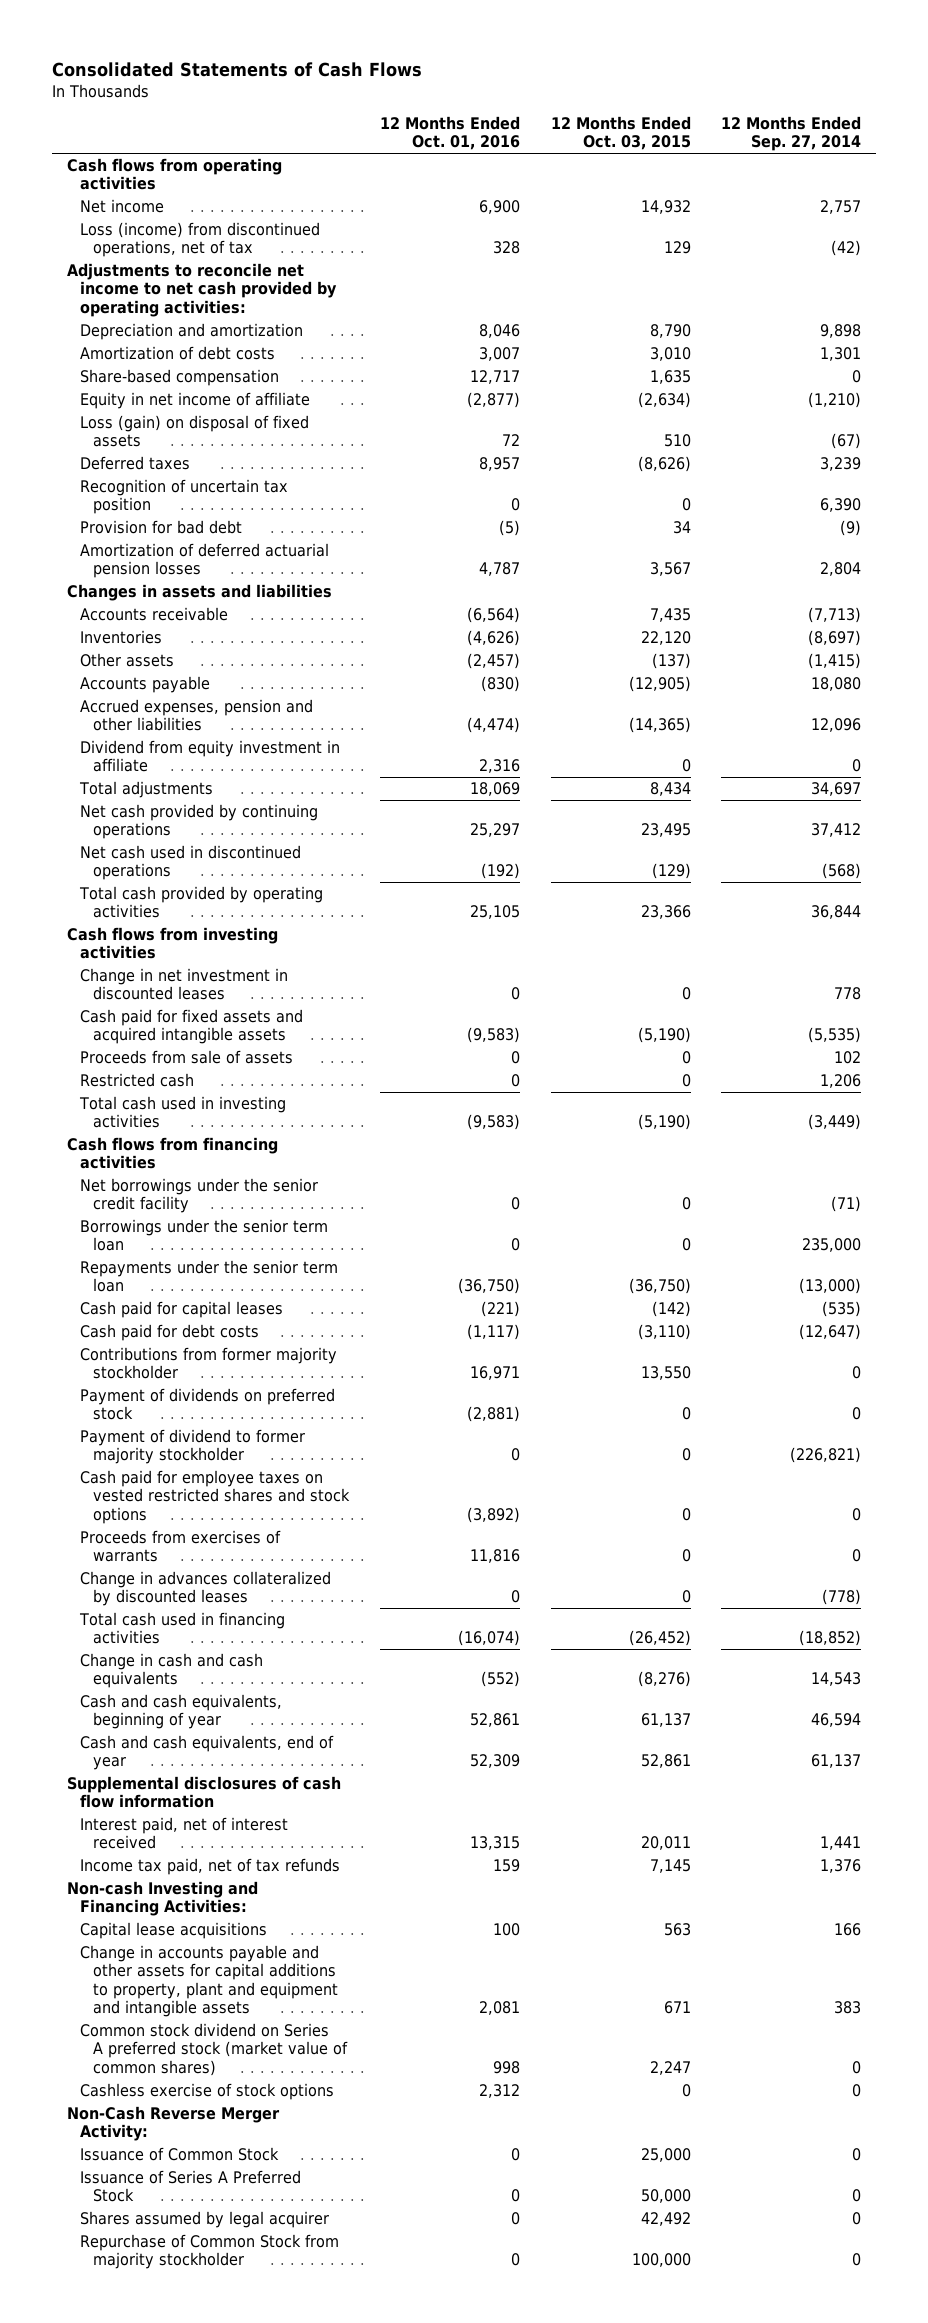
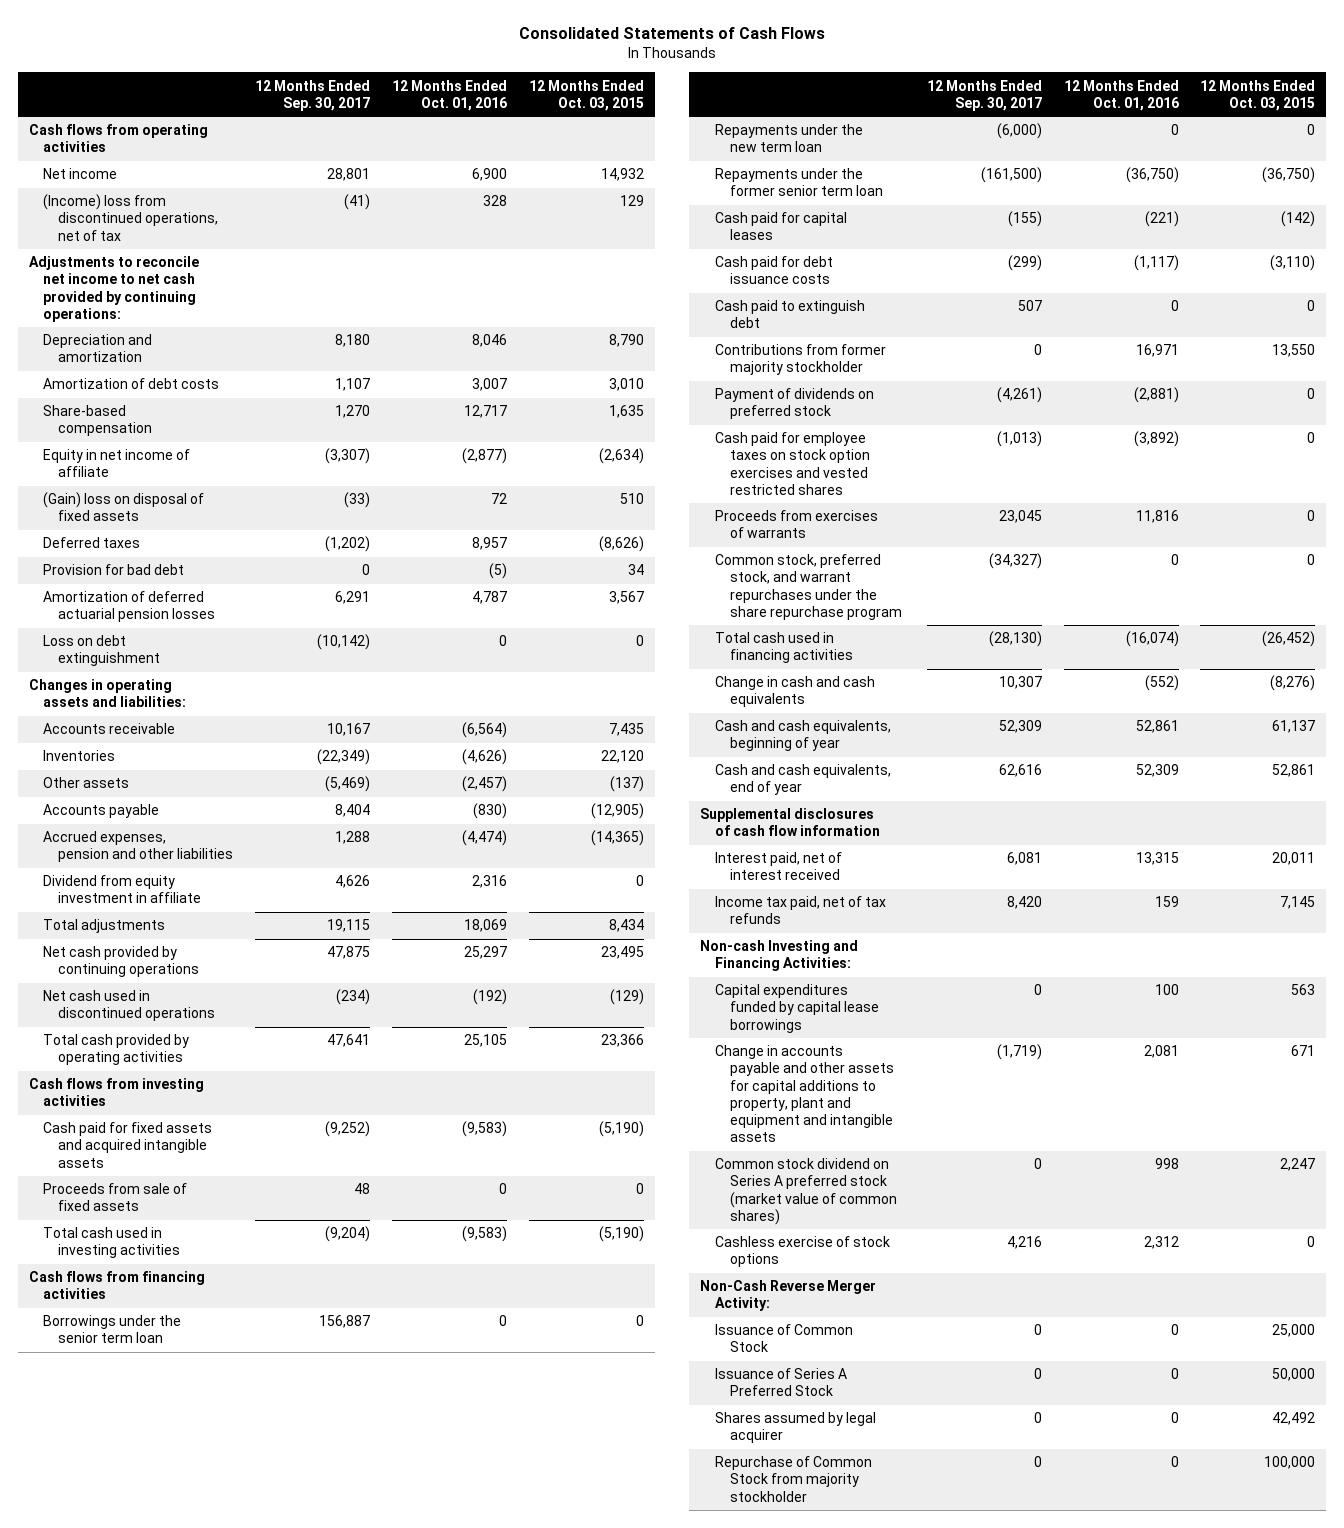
- | 12 Months Ended Oct. 01, 2016 | 12 Months Ended Oct. 03, 2015 | 12 Months Ended Sep. 27, 2014
+ | 12 Months Ended Sep. 30, 2017 | 12 Months Ended Oct. 01, 2016 | 12 Months Ended Oct. 03, 2015
- Loss (income) from discontinued operations, net of tax | 328 | 129 | (42)
- Adjustments to reconcile net income to net cash provided by operating activities:
+ (Income) loss from discontinued operations, net of tax | (41) | 328 | 129
+ Adjustments to reconcile net income to net cash provided by continuing operations:
- Loss (gain) on disposal of fixed assets | 72 | 510 | (67)
+ (Gain) loss on disposal of fixed assets | (33) | 72 | 510
- Recognition of uncertain tax position | 0 | 0 | 6,390
- Changes in assets and liabilities
+ Loss on debt extinguishment | (10,142) | 0 | 0
+ Changes in operating assets and liabilities:
- Change in net investment in discounted leases | 0 | 0 | 778
- Proceeds from sale of assets | 0 | 0 | 102
- Restricted cash | 0 | 0 | 1,206
+ Proceeds from sale of fixed assets | 48 | 0 | 0
- Net borrowings under the senior credit facility | 0 | 0 | (71)
- Repayments under the senior term loan | (36,750) | (36,750) | (13,000)
+ Repayments under the new term loan | (6,000) | 0 | 0
+ Repayments under the former senior term loan | (161,500) | (36,750) | (36,750)
- Cash paid for debt costs | (1,117) | (3,110) | (12,647)
+ Cash paid for debt issuance costs | (299) | (1,117) | (3,110)
+ Cash paid to extinguish debt | 507 | 0 | 0
- Payment of dividend to former majority stockholder | 0 | 0 | (226,821)
- Cash paid for employee taxes on vested restricted shares and stock options | (3,892) | 0 | 0
+ Cash paid for employee taxes on stock option exercises and vested restricted shares | (1,013) | (3,892) | 0
- Change in advances collateralized by discounted leases | 0 | 0 | (778)
+ Common stock, preferred stock, and warrant repurchases under the share repurchase program | (34,327) | 0 | 0
- Capital lease acquisitions | 100 | 563 | 166
+ Capital expenditures funded by capital lease borrowings | 0 | 100 | 563

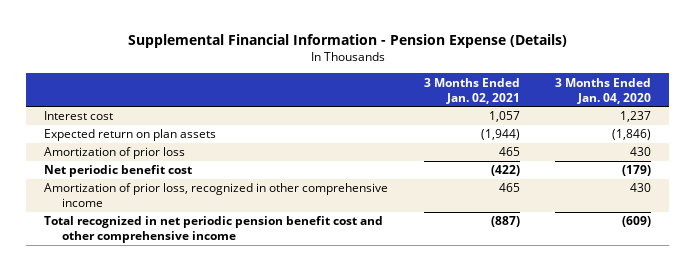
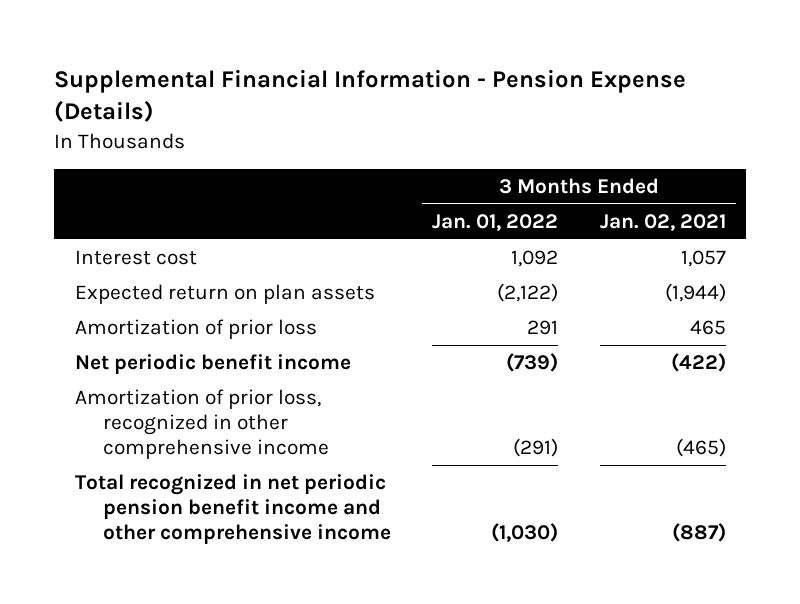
- | 3 Months Ended Jan. 02, 2021 | 3 Months Ended Jan. 04, 2020
+ | 3 Months Ended Jan. 01, 2022 | 3 Months Ended Jan. 02, 2021
- Net periodic benefit cost | (422) | (179)
- Amortization of prior loss, recognized in other comprehensive income | 465 | 430
- Total recognized in net periodic pension benefit cost and other comprehensive income | (887) | (609)
+ Net periodic benefit income | (739) | (422)
+ Amortization of prior loss, recognized in other comprehensive income | (291) | (465)
+ Total recognized in net periodic pension benefit income and other comprehensive income | (1,030) | (887)

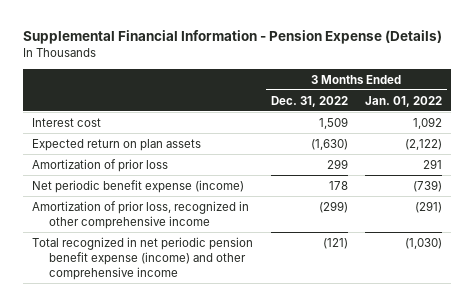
- | 3 Months Ended Jan. 01, 2022 | 3 Months Ended Jan. 02, 2021
+ | 3 Months Ended Dec. 31, 2022 | 3 Months Ended Jan. 01, 2022
- Net periodic benefit income | (739) | (422)
+ Net periodic benefit expense (income) | 178 | (739)
- Total recognized in net periodic pension benefit income and other comprehensive income | (1,030) | (887)
+ Total recognized in net periodic pension benefit expense (income) and other comprehensive income | (121) | (1,030)

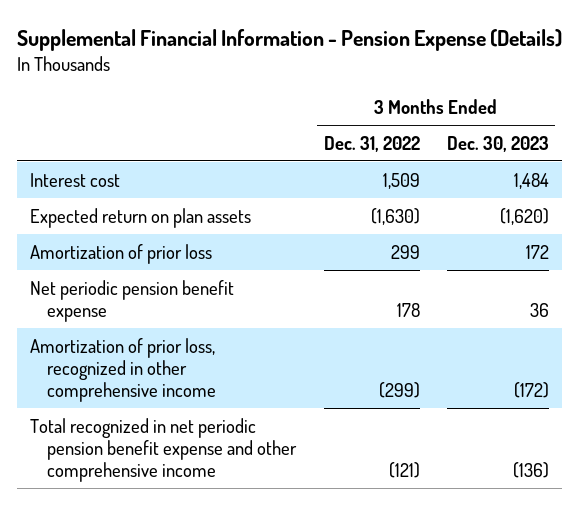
- | 3 Months Ended Dec. 31, 2022 | 3 Months Ended Jan. 01, 2022
+ | 3 Months Ended Dec. 31, 2022 | 3 Months Ended Dec. 30, 2023
- Net periodic benefit expense (income) | 178 | (739)
+ Net periodic pension benefit expense | 178 | 36
- Total recognized in net periodic pension benefit expense (income) and other comprehensive income | (121) | (1,030)
+ Total recognized in net periodic pension benefit expense and other comprehensive income | (121) | (136)

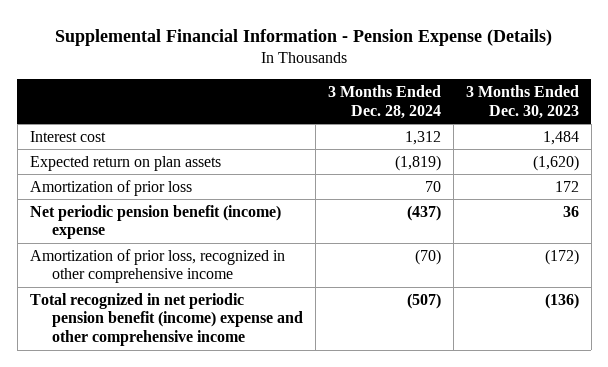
- | 3 Months Ended Dec. 31, 2022 | 3 Months Ended Dec. 30, 2023
+ | 3 Months Ended Dec. 28, 2024 | 3 Months Ended Dec. 30, 2023
- Net periodic pension benefit expense | 178 | 36
+ Net periodic pension benefit (income) expense | (437) | 36
- Total recognized in net periodic pension benefit expense and other comprehensive income | (121) | (136)
+ Total recognized in net periodic pension benefit (income) expense and other comprehensive income | (507) | (136)

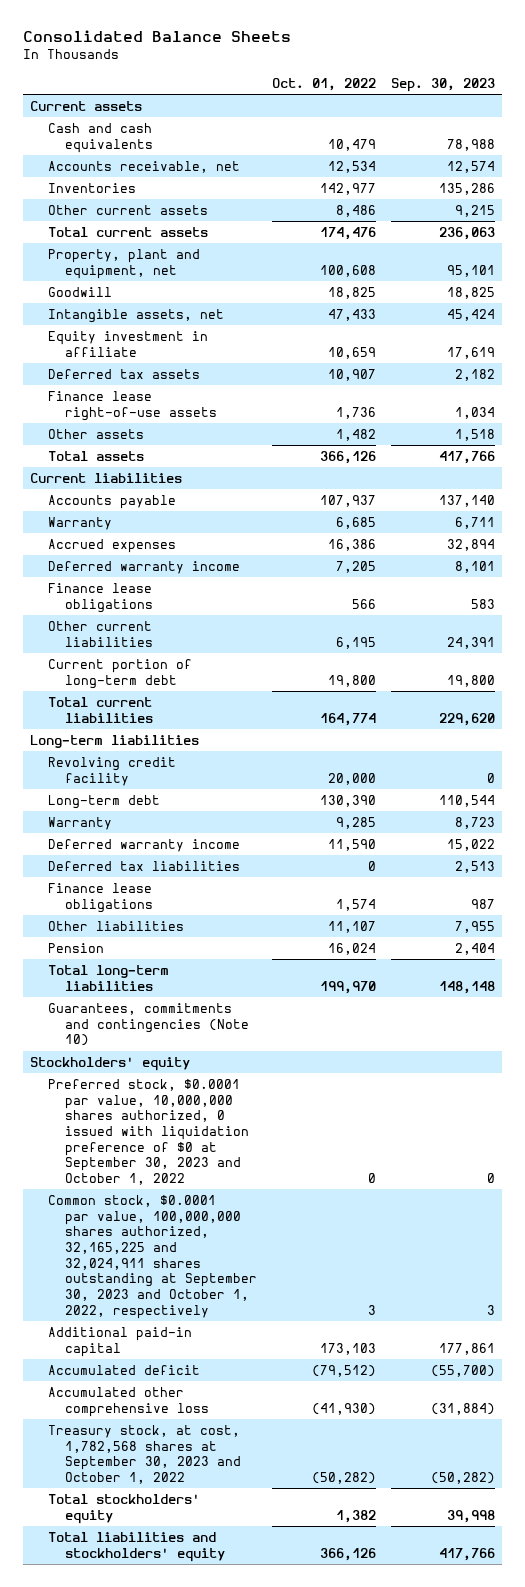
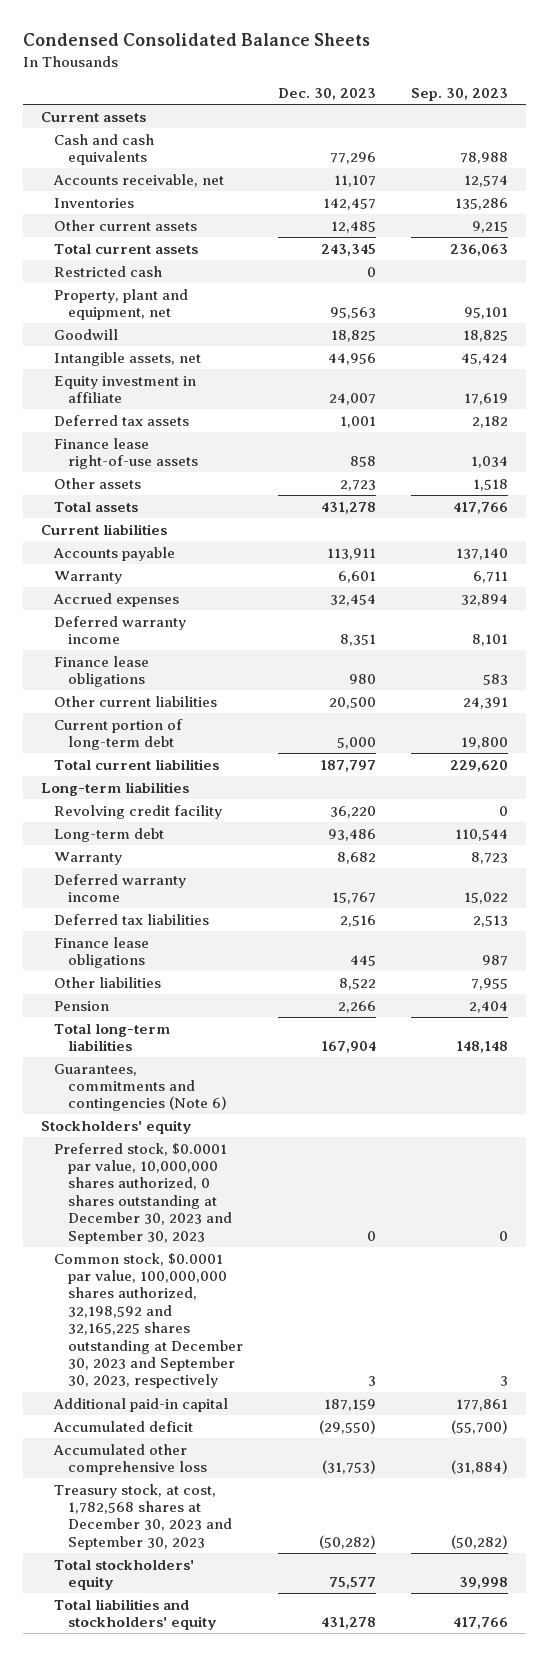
- Consolidated Balance Sheets
+ Condensed Consolidated Balance Sheets
- | Oct. 01, 2022 | Sep. 30, 2023
+ | Dec. 30, 2023 | Sep. 30, 2023
+ Restricted cash | 0 |
- Guarantees, commitments and contingencies (Note 10)
+ Guarantees, commitments and contingencies (Note 6)
- Preferred stock, $0.0001 par value, 10,000,000 shares authorized, 0 issued with liquidation preference of $0 at September 30, 2023 and October 1, 2022 | 0 | 0
- Common stock, $0.0001 par value, 100,000,000 shares authorized, 32,165,225 and 32,024,911 shares outstanding at September 30, 2023 and October 1, 2022, respectively | 3 | 3
+ Preferred stock, $0.0001 par value, 10,000,000 shares authorized, 0 shares outstanding at December 30, 2023 and September 30, 2023 | 0 | 0
+ Common stock, $0.0001 par value, 100,000,000 shares authorized, 32,198,592 and 32,165,225 shares outstanding at December 30, 2023 and September 30, 2023, respectively | 3 | 3
- Treasury stock, at cost, 1,782,568 shares at September 30, 2023 and October 1, 2022 | (50,282) | (50,282)
+ Treasury stock, at cost, 1,782,568 shares at December 30, 2023 and September 30, 2023 | (50,282) | (50,282)

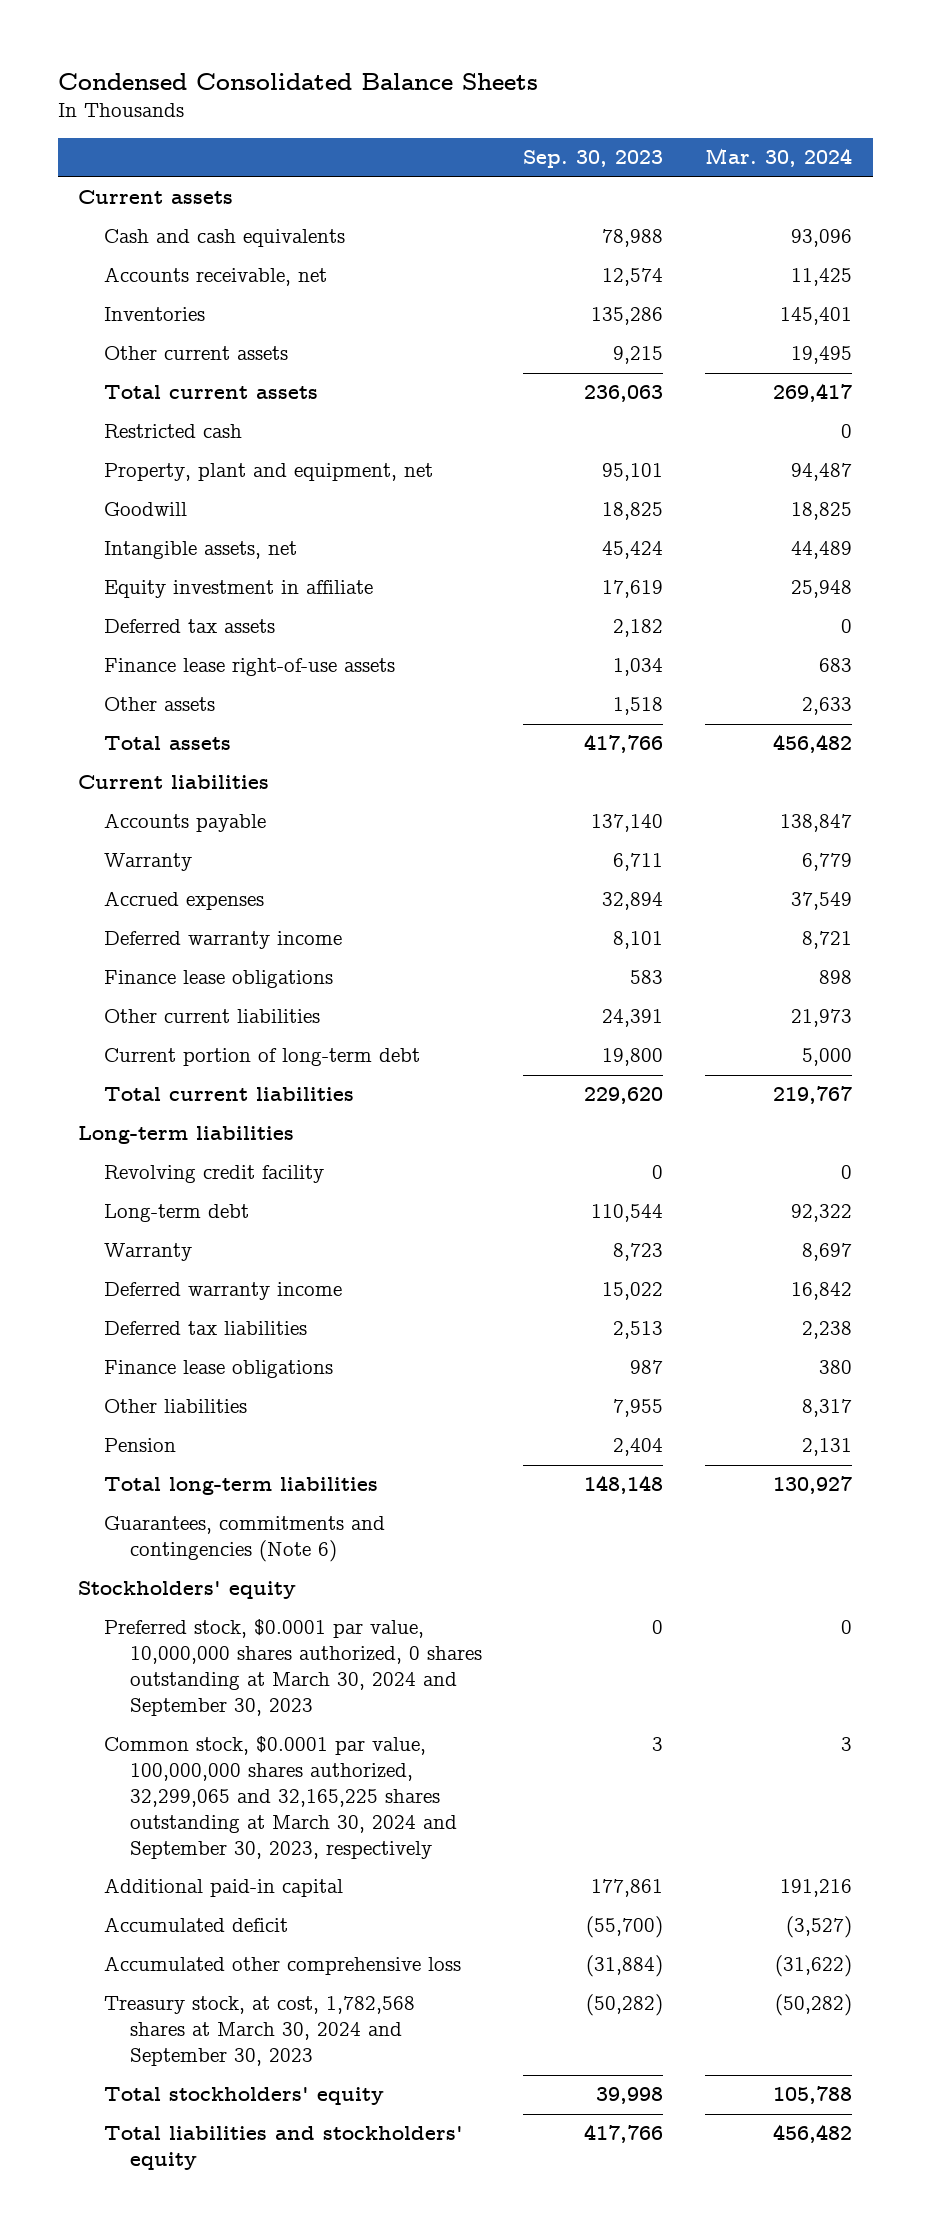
- | Dec. 30, 2023 | Sep. 30, 2023
+ | Sep. 30, 2023 | Mar. 30, 2024
- Preferred stock, $0.0001 par value, 10,000,000 shares authorized, 0 shares outstanding at December 30, 2023 and September 30, 2023 | 0 | 0
- Common stock, $0.0001 par value, 100,000,000 shares authorized, 32,198,592 and 32,165,225 shares outstanding at December 30, 2023 and September 30, 2023, respectively | 3 | 3
+ Preferred stock, $0.0001 par value, 10,000,000 shares authorized, 0 shares outstanding at March 30, 2024 and September 30, 2023 | 0 | 0
+ Common stock, $0.0001 par value, 100,000,000 shares authorized, 32,299,065 and 32,165,225 shares outstanding at March 30, 2024 and September 30, 2023, respectively | 3 | 3
- Treasury stock, at cost, 1,782,568 shares at December 30, 2023 and September 30, 2023 | (50,282) | (50,282)
+ Treasury stock, at cost, 1,782,568 shares at March 30, 2024 and September 30, 2023 | (50,282) | (50,282)

